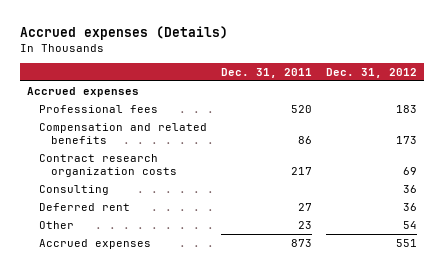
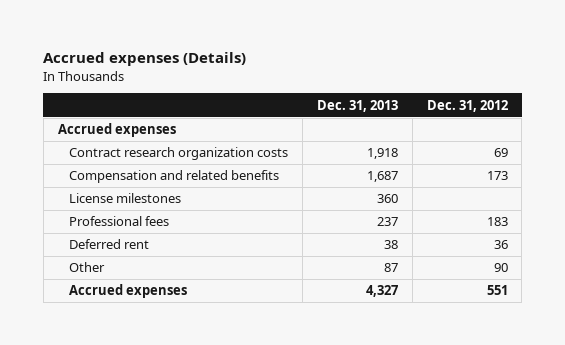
- | Dec. 31, 2011 | Dec. 31, 2012
+ | Dec. 31, 2013 | Dec. 31, 2012
- Consulting | | 36
moved down: Compensation and related benefits | 1,687 | 173
+ License milestones | 360 |
moved down: Professional fees | 237 | 183
- Other | 23 | 54
+ Other | 87 | 90

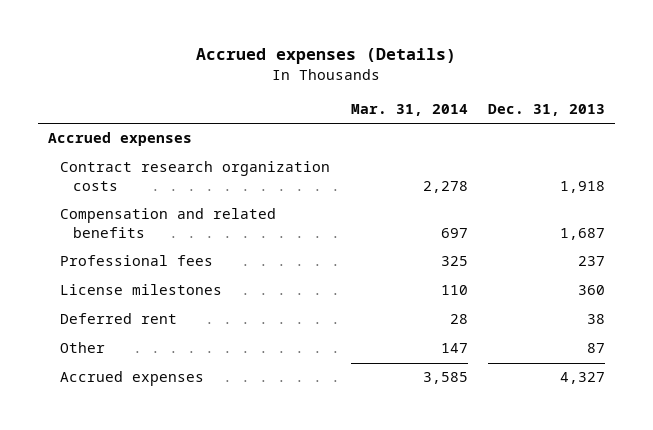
- | Dec. 31, 2013 | Dec. 31, 2012
+ | Mar. 31, 2014 | Dec. 31, 2013
moved down: License milestones | 110 | 360

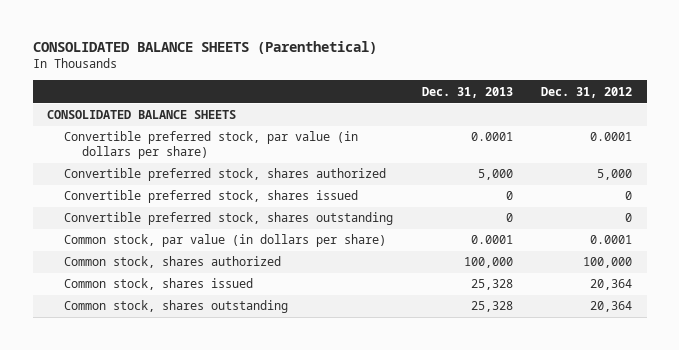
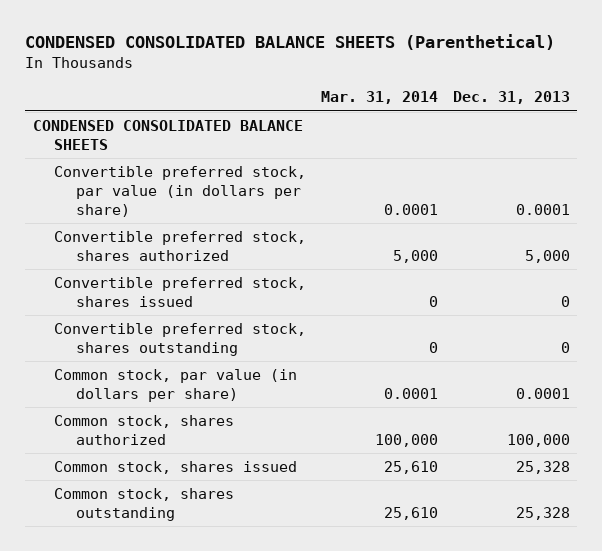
- CONSOLIDATED BALANCE SHEETS (Parenthetical)
+ CONDENSED CONSOLIDATED BALANCE SHEETS (Parenthetical)
- | Dec. 31, 2013 | Dec. 31, 2012
+ | Mar. 31, 2014 | Dec. 31, 2013
- CONSOLIDATED BALANCE SHEETS
+ CONDENSED CONSOLIDATED BALANCE SHEETS

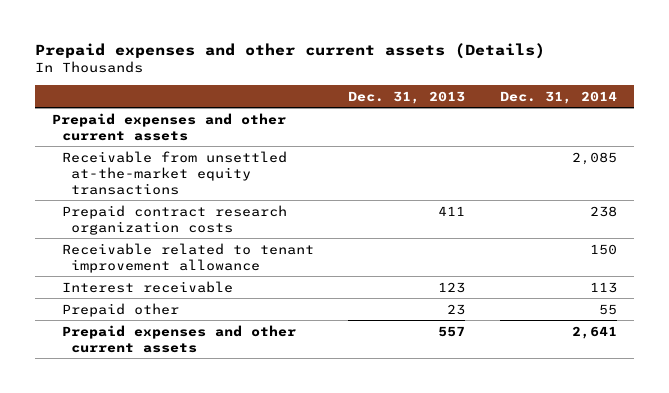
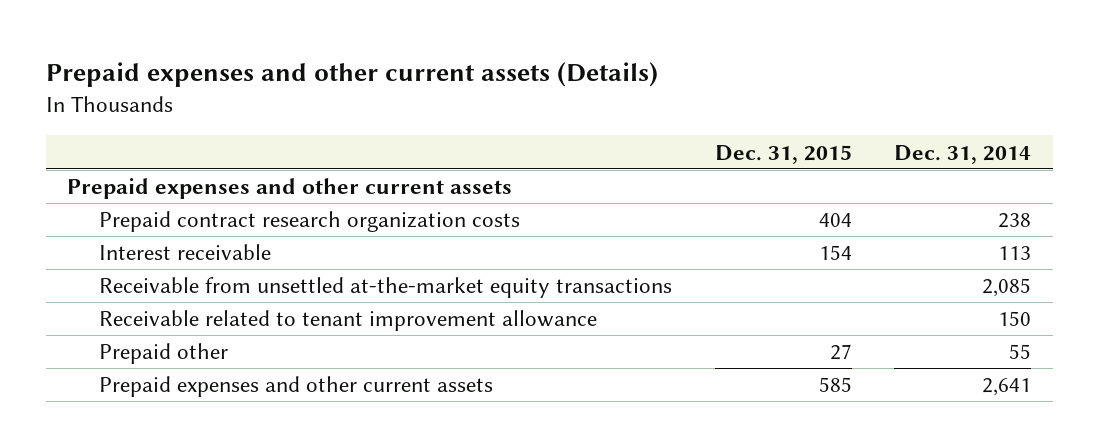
- | Dec. 31, 2013 | Dec. 31, 2014
+ | Dec. 31, 2015 | Dec. 31, 2014
moved down: Receivable from unsettled at-the-market equity transactions | | 2,085
moved down: Receivable related to tenant improvement allowance | | 150

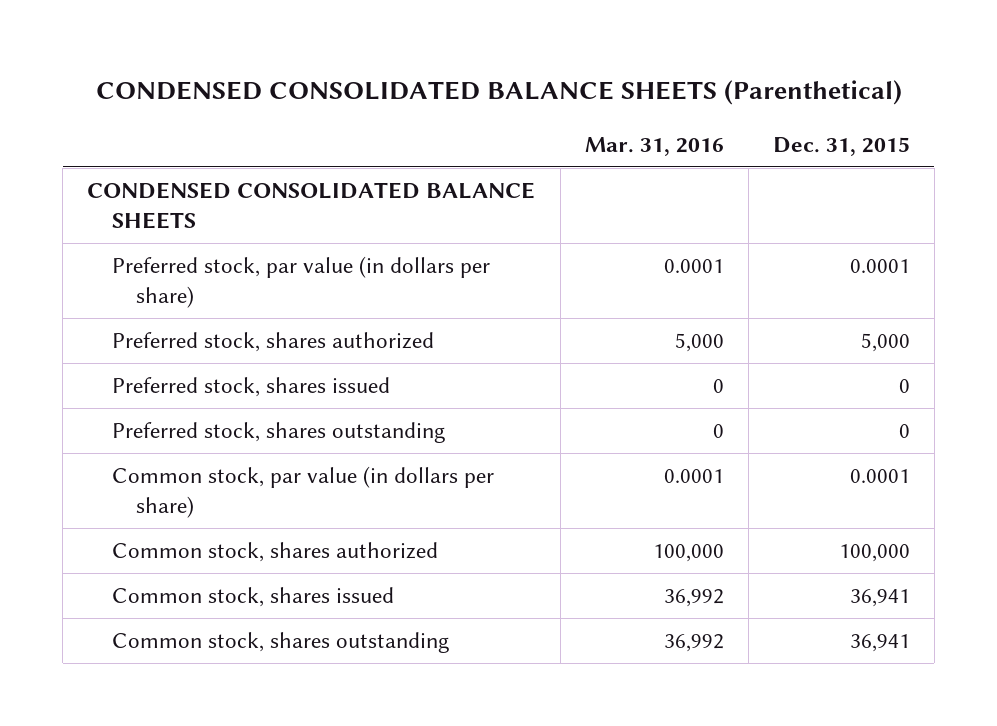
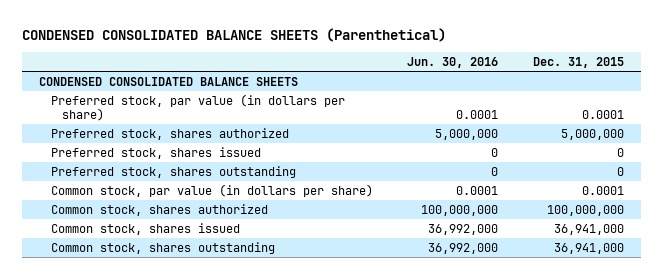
- | Mar. 31, 2016 | Dec. 31, 2015
+ | Jun. 30, 2016 | Dec. 31, 2015
- Preferred stock, shares authorized | 5,000 | 5,000
+ Preferred stock, shares authorized | 5,000,000 | 5,000,000
- Common stock, shares authorized | 100,000 | 100,000
- Common stock, shares issued | 36,992 | 36,941
- Common stock, shares outstanding | 36,992 | 36,941
+ Common stock, shares authorized | 100,000,000 | 100,000,000
+ Common stock, shares issued | 36,992,000 | 36,941,000
+ Common stock, shares outstanding | 36,992,000 | 36,941,000

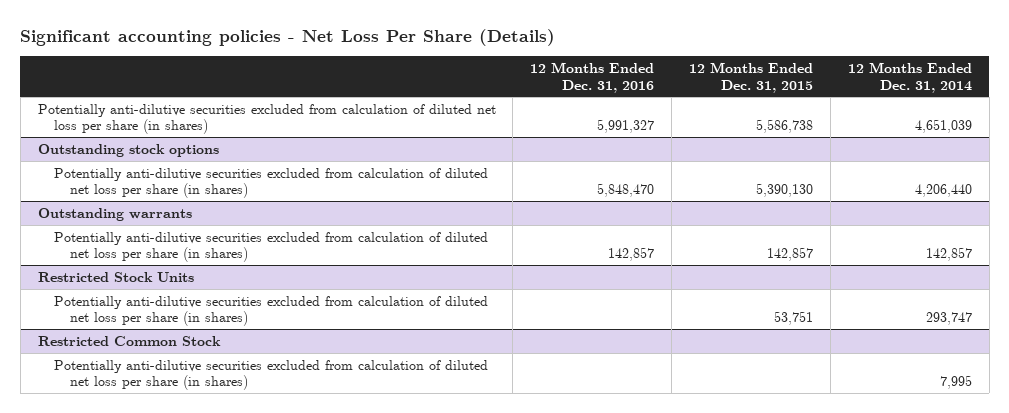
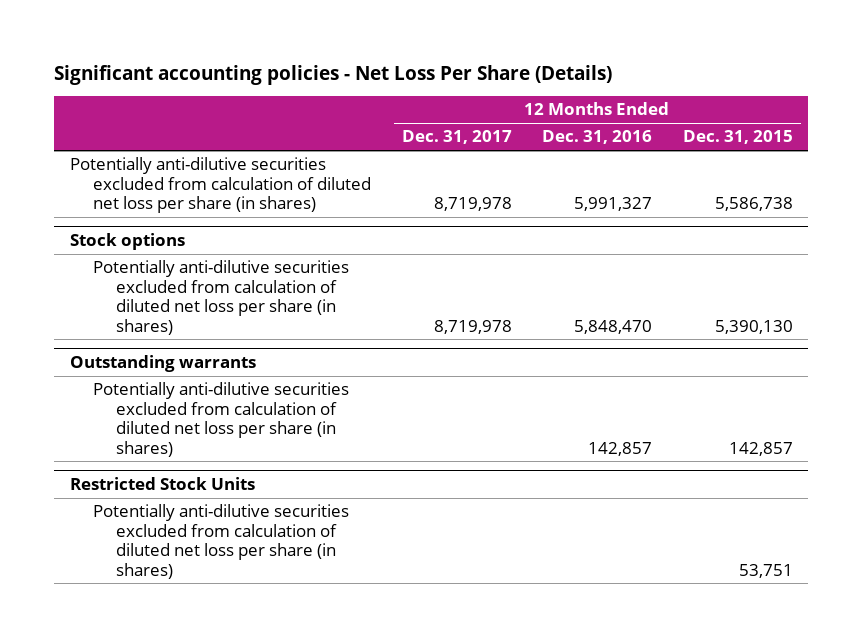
- | 12 Months Ended Dec. 31, 2016 | 12 Months Ended Dec. 31, 2015 | 12 Months Ended Dec. 31, 2014
+ | 12 Months Ended Dec. 31, 2017 | 12 Months Ended Dec. 31, 2016 | 12 Months Ended Dec. 31, 2015
- Outstanding stock options
+ Stock options
- Restricted Common Stock
- Potentially anti-dilutive securities excluded from calculation of diluted net loss per share (in shares) | | | 7,995

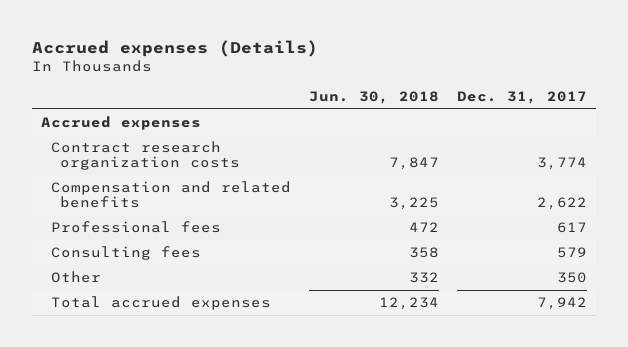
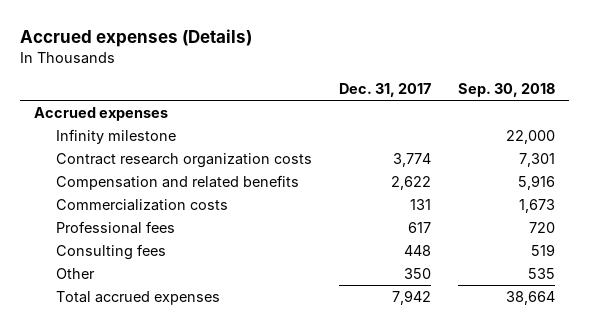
- | Jun. 30, 2018 | Dec. 31, 2017
+ | Dec. 31, 2017 | Sep. 30, 2018
+ Infinity milestone | | 22,000
+ Commercialization costs | 131 | 1,673
- Consulting fees | 358 | 579
+ Consulting fees | 448 | 519

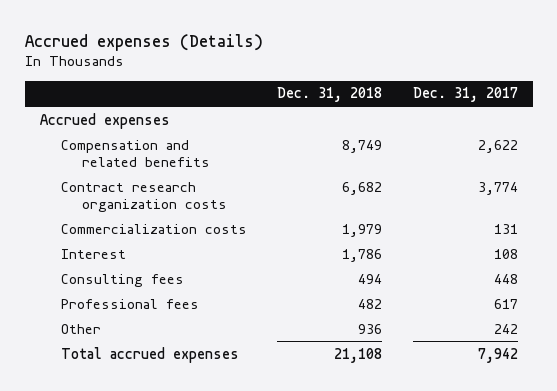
- | Dec. 31, 2017 | Sep. 30, 2018
+ | Dec. 31, 2018 | Dec. 31, 2017
- Infinity milestone | | 22,000
moved down: Contract research organization costs | 6,682 | 3,774
+ Interest | 1,786 | 108
- Other | 350 | 535
moved down: Professional fees | 482 | 617
+ Other | 936 | 242

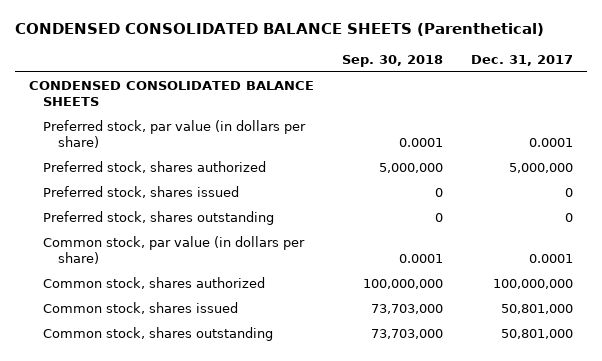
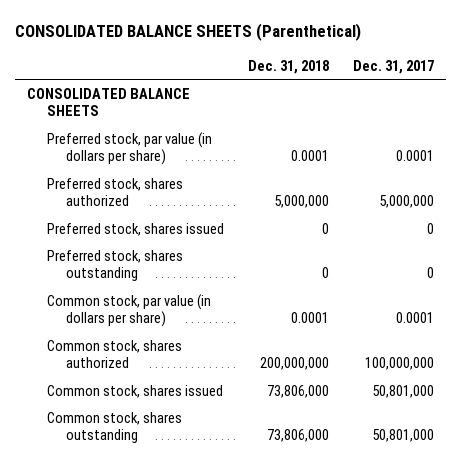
- CONDENSED CONSOLIDATED BALANCE SHEETS (Parenthetical)
+ CONSOLIDATED BALANCE SHEETS (Parenthetical)
- | Sep. 30, 2018 | Dec. 31, 2017
+ | Dec. 31, 2018 | Dec. 31, 2017
- CONDENSED CONSOLIDATED BALANCE SHEETS
+ CONSOLIDATED BALANCE SHEETS

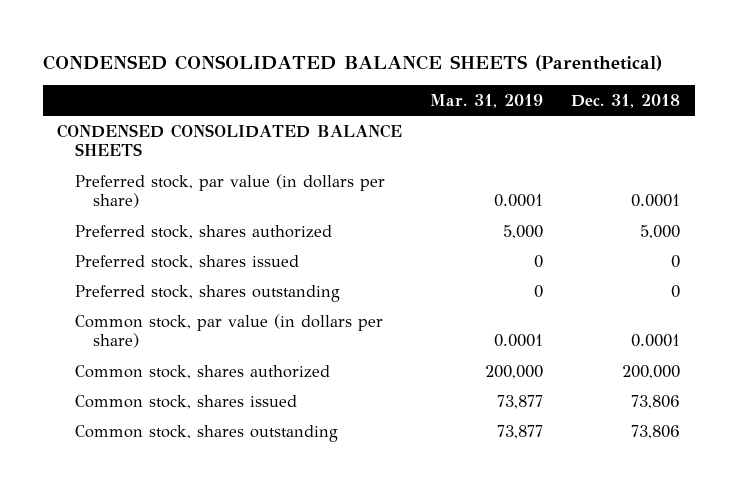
- CONSOLIDATED BALANCE SHEETS (Parenthetical)
+ CONDENSED CONSOLIDATED BALANCE SHEETS (Parenthetical)
- | Dec. 31, 2018 | Dec. 31, 2017
+ | Mar. 31, 2019 | Dec. 31, 2018
- CONSOLIDATED BALANCE SHEETS
+ CONDENSED CONSOLIDATED BALANCE SHEETS
- Preferred stock, shares authorized | 5,000,000 | 5,000,000
+ Preferred stock, shares authorized | 5,000 | 5,000
- Common stock, shares authorized | 200,000,000 | 100,000,000
- Common stock, shares issued | 73,806,000 | 50,801,000
- Common stock, shares outstanding | 73,806,000 | 50,801,000
+ Common stock, shares authorized | 200,000 | 200,000
+ Common stock, shares issued | 73,877 | 73,806
+ Common stock, shares outstanding | 73,877 | 73,806

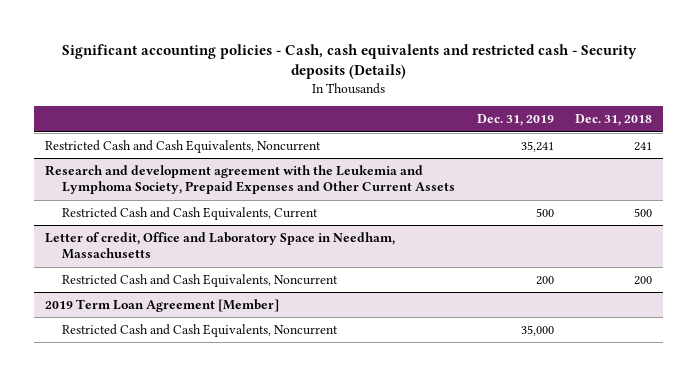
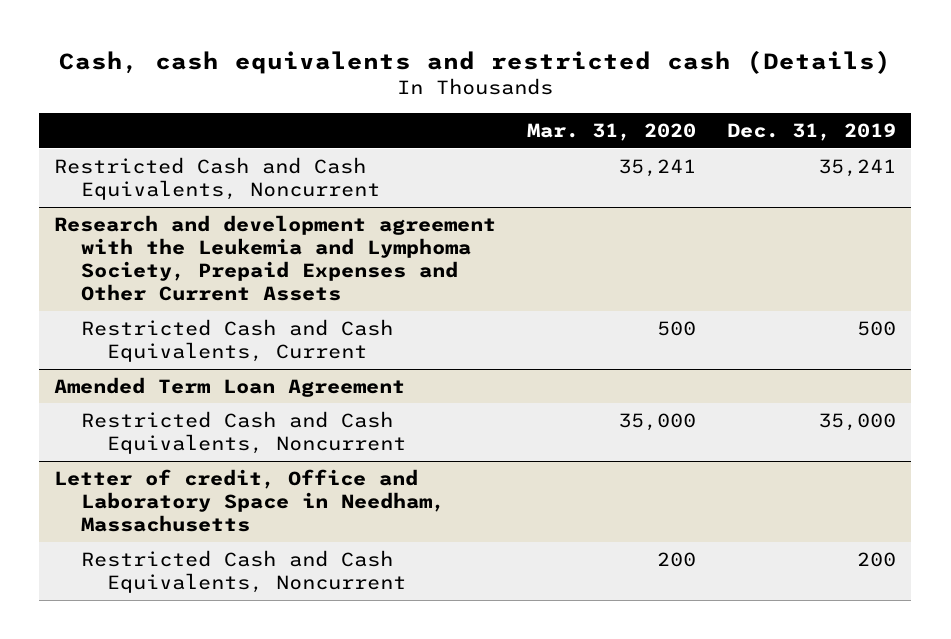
- Significant accounting policies - Cash, cash equivalents and restricted cash - Security deposits (Details)
+ Cash, cash equivalents and restricted cash (Details)
- | Dec. 31, 2019 | Dec. 31, 2018
+ | Mar. 31, 2020 | Dec. 31, 2019
+ Amended Term Loan Agreement
+ Restricted Cash and Cash Equivalents, Noncurrent | 35,000 | 35,000
- 2019 Term Loan Agreement [Member]
- Restricted Cash and Cash Equivalents, Noncurrent | 35,000 |

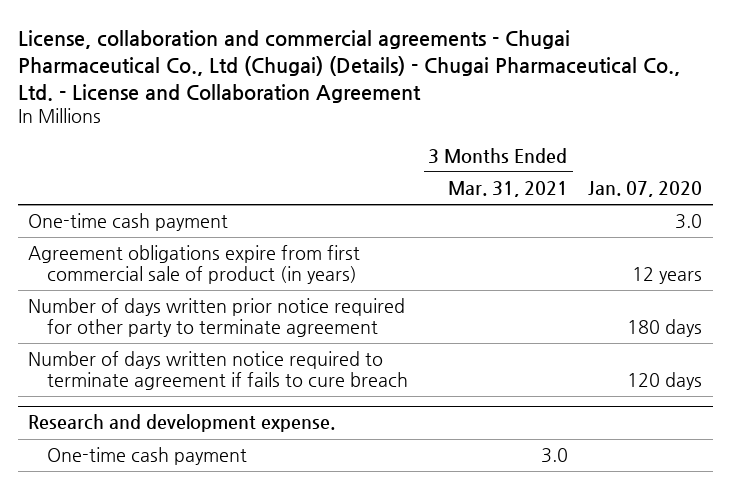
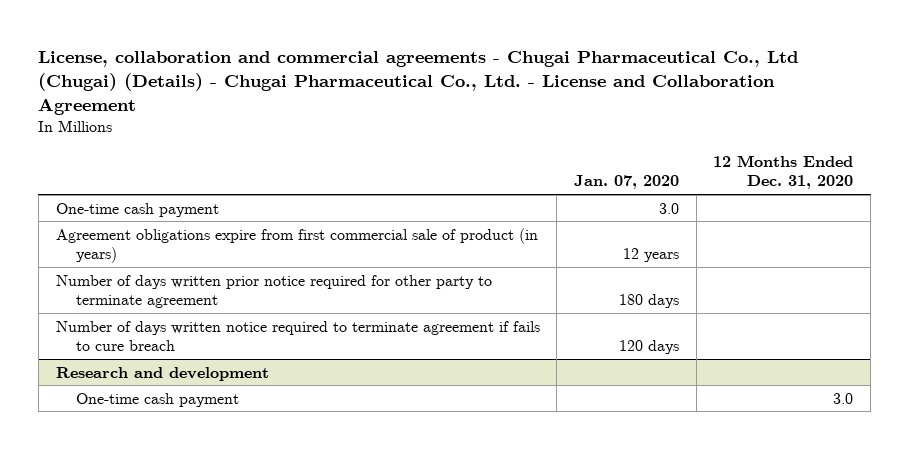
- | 3 Months Ended Mar. 31, 2021 | Jan. 07, 2020
+ | Jan. 07, 2020 | 12 Months Ended Dec. 31, 2020
- Research and development expense.
+ Research and development

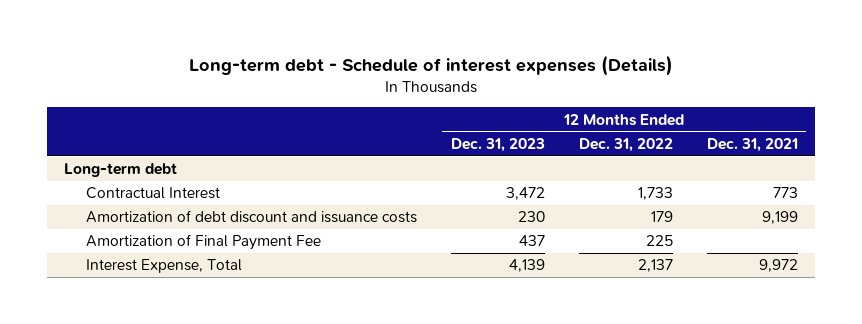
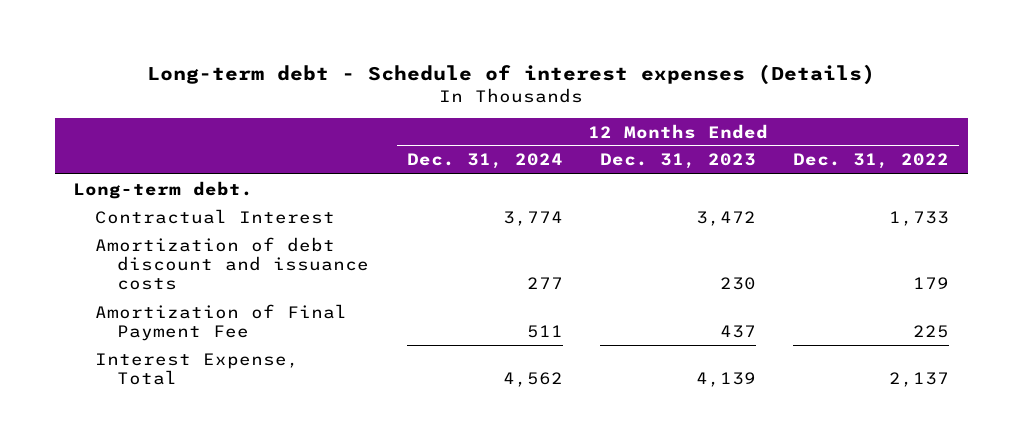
- | 12 Months Ended Dec. 31, 2023 | 12 Months Ended Dec. 31, 2022 | 12 Months Ended Dec. 31, 2021
+ | 12 Months Ended Dec. 31, 2024 | 12 Months Ended Dec. 31, 2023 | 12 Months Ended Dec. 31, 2022
- Long-term debt
+ Long-term debt.

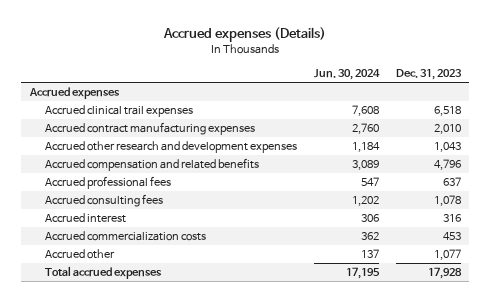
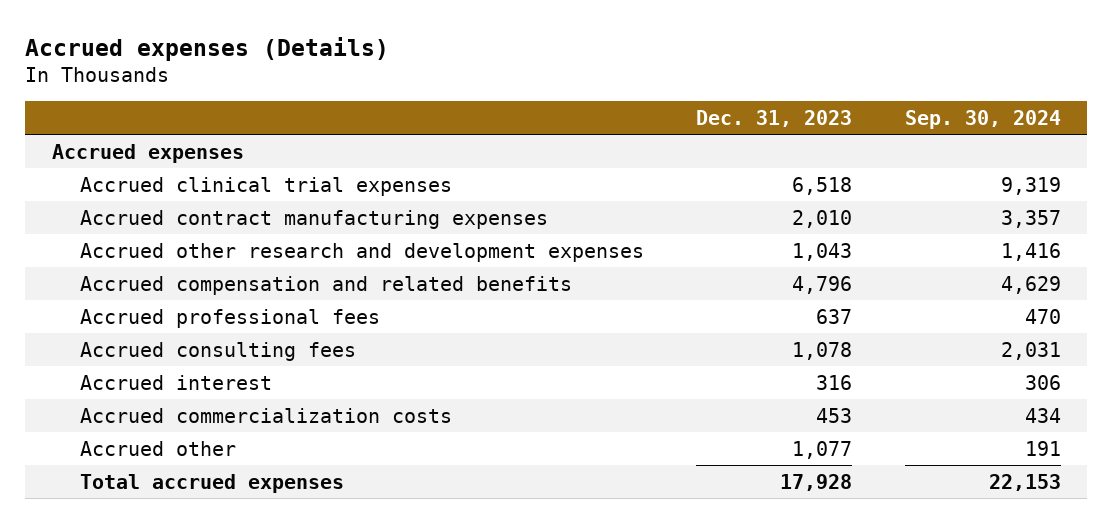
- | Jun. 30, 2024 | Dec. 31, 2023
+ | Dec. 31, 2023 | Sep. 30, 2024
- Accrued clinical trail expenses | 7,608 | 6,518
+ Accrued clinical trial expenses | 6,518 | 9,319

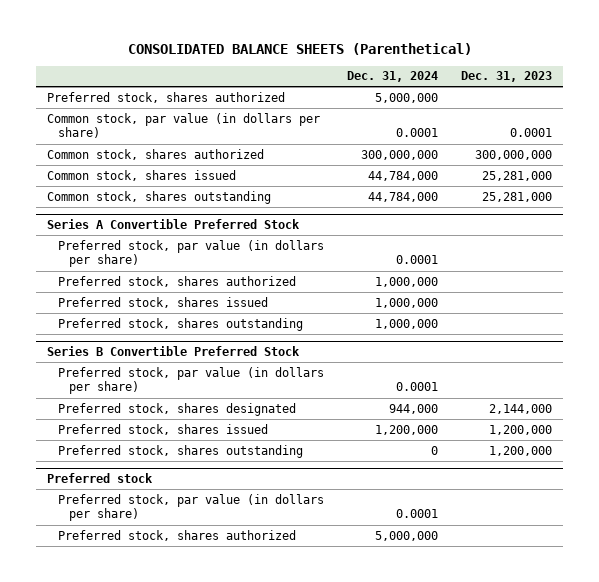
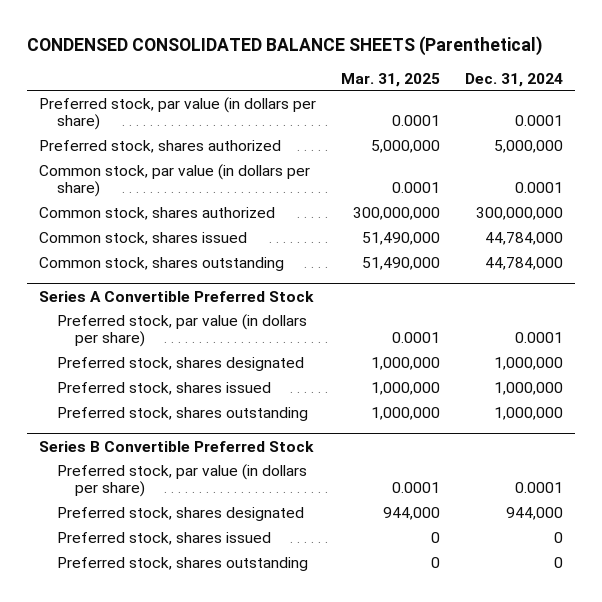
- CONSOLIDATED BALANCE SHEETS (Parenthetical)
+ CONDENSED CONSOLIDATED BALANCE SHEETS (Parenthetical)
- | Dec. 31, 2024 | Dec. 31, 2023
+ | Mar. 31, 2025 | Dec. 31, 2024
+ Preferred stock, par value (in dollars per share) | 0.0001 | 0.0001
@ Series A Convertible Preferred Stock
- Preferred stock, shares authorized | 1,000,000 |
+ Preferred stock, shares designated | 1,000,000 | 1,000,000
@ Series B Convertible Preferred Stock
- Preferred stock, shares issued | 1,200,000 | 1,200,000
+ Preferred stock, shares issued | 0 | 0
- Preferred stock
- Preferred stock, par value (in dollars per share) | 0.0001 |
- Preferred stock, shares authorized | 5,000,000 |

